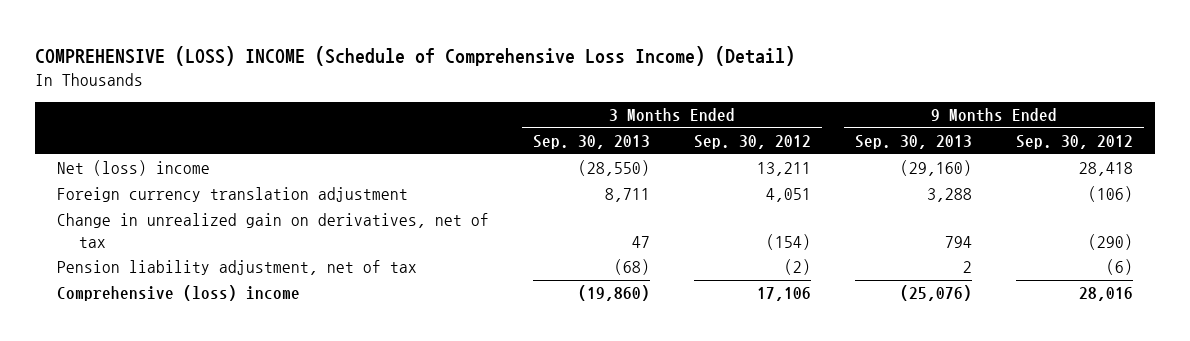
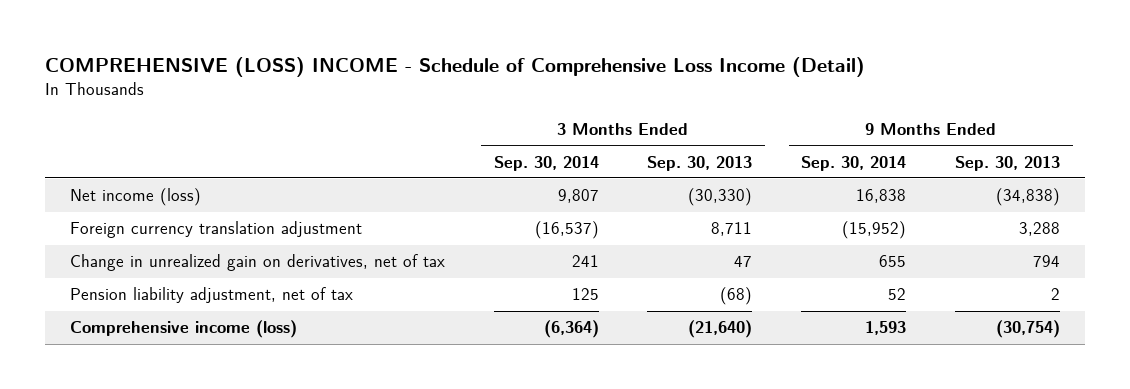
- COMPREHENSIVE (LOSS) INCOME (Schedule of Comprehensive Loss Income) (Detail)
+ COMPREHENSIVE (LOSS) INCOME - Schedule of Comprehensive Loss Income (Detail)
- | 3 Months Ended Sep. 30, 2013 | 3 Months Ended Sep. 30, 2012 | 9 Months Ended Sep. 30, 2013 | 9 Months Ended Sep. 30, 2012
+ | 3 Months Ended Sep. 30, 2014 | 3 Months Ended Sep. 30, 2013 | 9 Months Ended Sep. 30, 2014 | 9 Months Ended Sep. 30, 2013
- Net (loss) income | (28,550) | 13,211 | (29,160) | 28,418
+ Net income (loss) | 9,807 | (30,330) | 16,838 | (34,838)
- Comprehensive (loss) income | (19,860) | 17,106 | (25,076) | 28,016
+ Comprehensive income (loss) | (6,364) | (21,640) | 1,593 | (30,754)

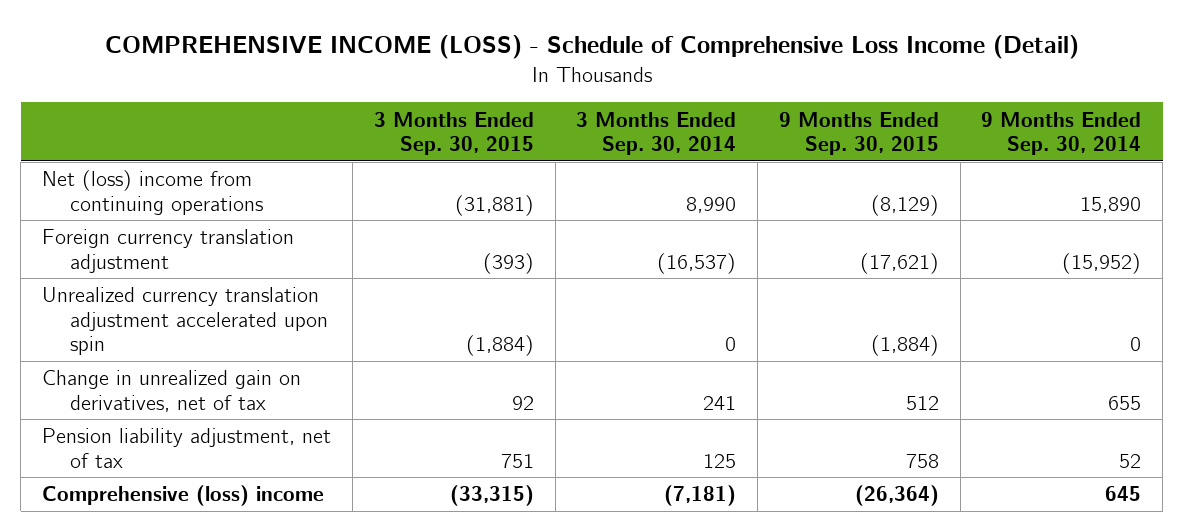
- COMPREHENSIVE (LOSS) INCOME - Schedule of Comprehensive Loss Income (Detail)
+ COMPREHENSIVE INCOME (LOSS) - Schedule of Comprehensive Loss Income (Detail)
- | 3 Months Ended Sep. 30, 2014 | 3 Months Ended Sep. 30, 2013 | 9 Months Ended Sep. 30, 2014 | 9 Months Ended Sep. 30, 2013
+ | 3 Months Ended Sep. 30, 2015 | 3 Months Ended Sep. 30, 2014 | 9 Months Ended Sep. 30, 2015 | 9 Months Ended Sep. 30, 2014
- Net income (loss) | 9,807 | (30,330) | 16,838 | (34,838)
+ Net (loss) income from continuing operations | (31,881) | 8,990 | (8,129) | 15,890
+ Unrealized currency translation adjustment accelerated upon spin | (1,884) | 0 | (1,884) | 0
- Comprehensive income (loss) | (6,364) | (21,640) | 1,593 | (30,754)
+ Comprehensive (loss) income | (33,315) | (7,181) | (26,364) | 645

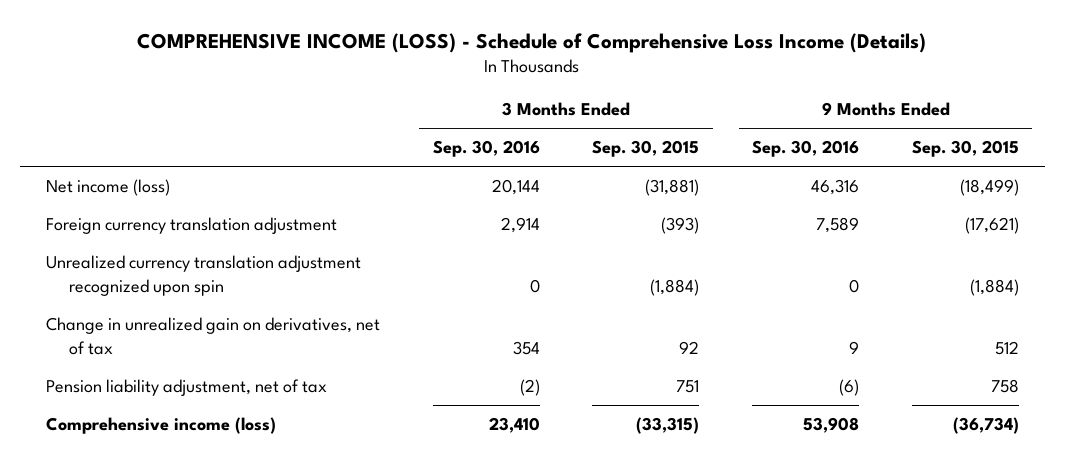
- COMPREHENSIVE INCOME (LOSS) - Schedule of Comprehensive Loss Income (Detail)
+ COMPREHENSIVE INCOME (LOSS) - Schedule of Comprehensive Loss Income (Details)
- | 3 Months Ended Sep. 30, 2015 | 3 Months Ended Sep. 30, 2014 | 9 Months Ended Sep. 30, 2015 | 9 Months Ended Sep. 30, 2014
+ | 3 Months Ended Sep. 30, 2016 | 3 Months Ended Sep. 30, 2015 | 9 Months Ended Sep. 30, 2016 | 9 Months Ended Sep. 30, 2015
- Net (loss) income from continuing operations | (31,881) | 8,990 | (8,129) | 15,890
+ Net income (loss) | 20,144 | (31,881) | 46,316 | (18,499)
- Unrealized currency translation adjustment accelerated upon spin | (1,884) | 0 | (1,884) | 0
+ Unrealized currency translation adjustment recognized upon spin | 0 | (1,884) | 0 | (1,884)
- Comprehensive (loss) income | (33,315) | (7,181) | (26,364) | 645
+ Comprehensive income (loss) | 23,410 | (33,315) | 53,908 | (36,734)

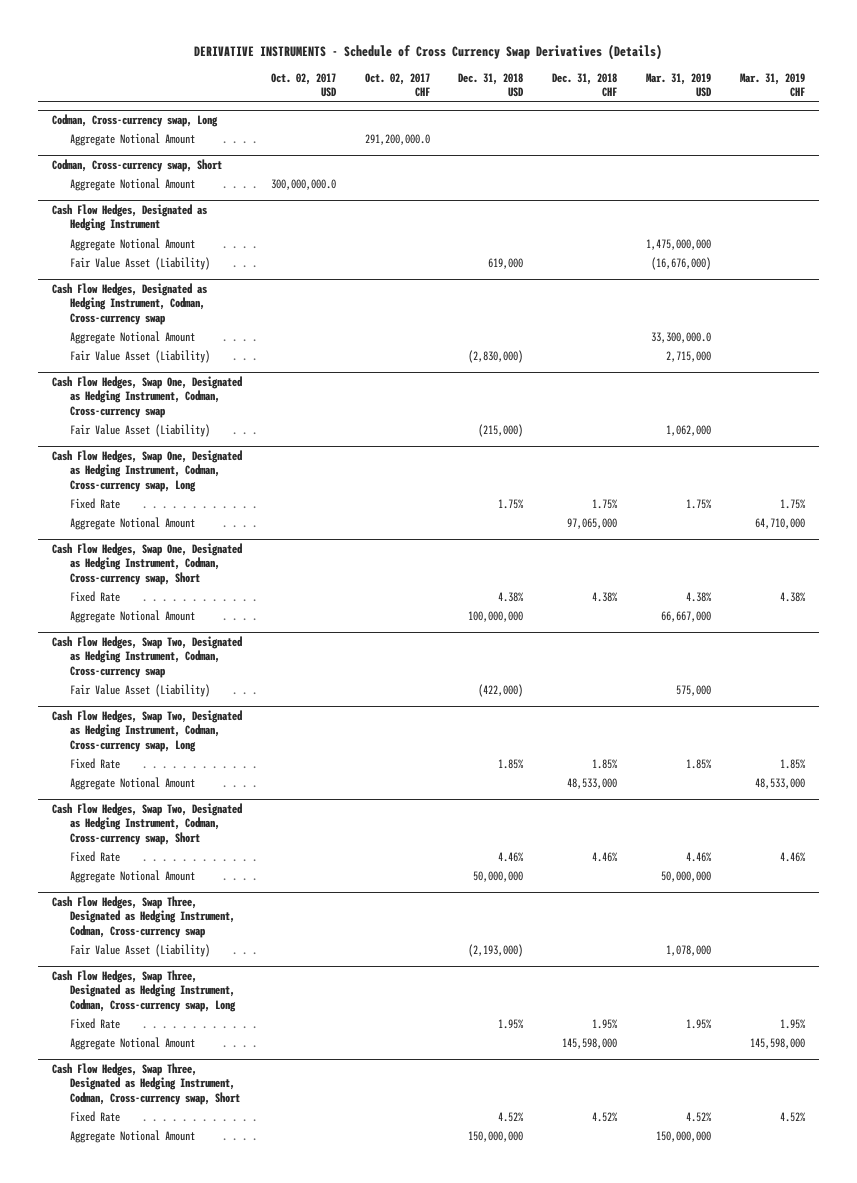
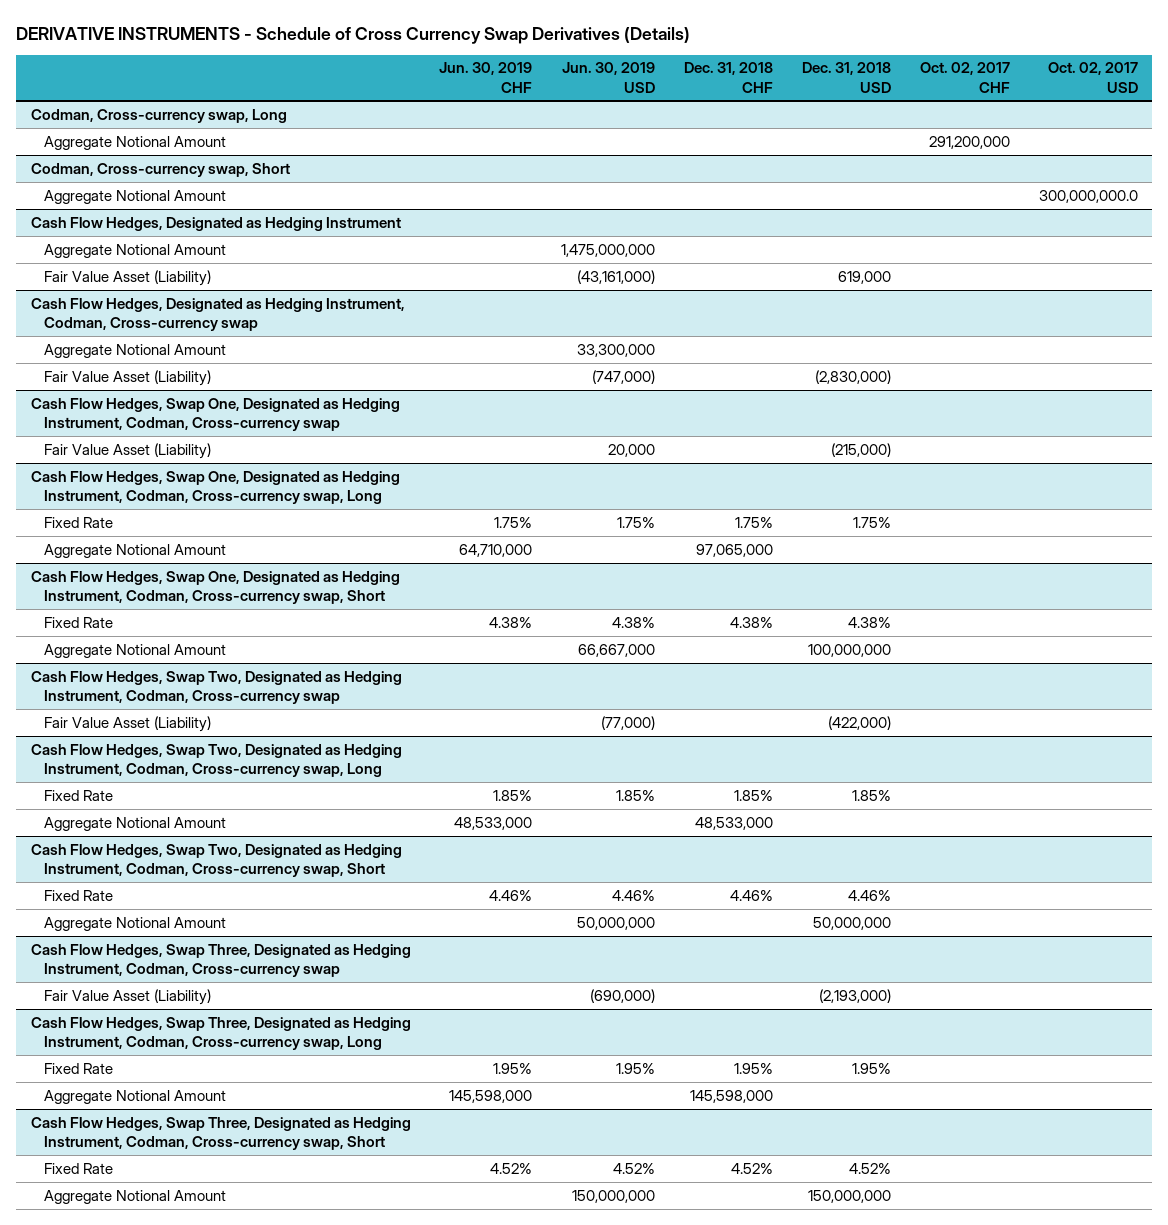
- | Oct. 02, 2017 USD | Oct. 02, 2017 CHF | Dec. 31, 2018 USD | Dec. 31, 2018 CHF | Mar. 31, 2019 USD | Mar. 31, 2019 CHF
+ | Jun. 30, 2019 CHF | Jun. 30, 2019 USD | Dec. 31, 2018 CHF | Dec. 31, 2018 USD | Oct. 02, 2017 CHF | Oct. 02, 2017 USD
@ Codman, Cross-currency swap, Long
- Aggregate Notional Amount | | 291,200,000.0 | | | |
+ Aggregate Notional Amount | | | | | 291,200,000 |

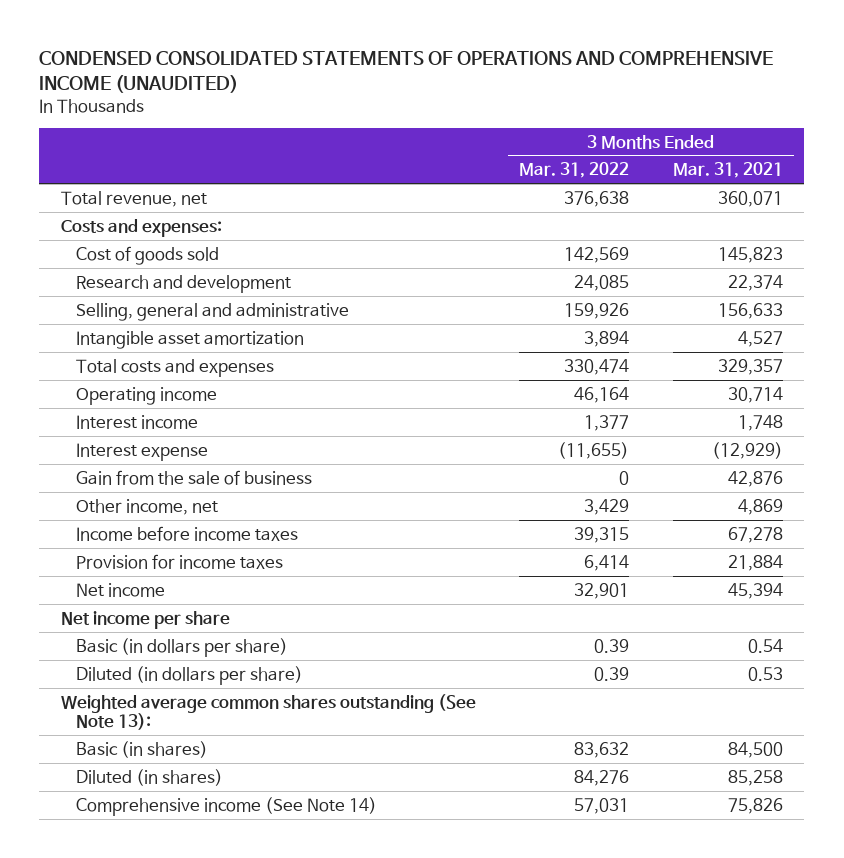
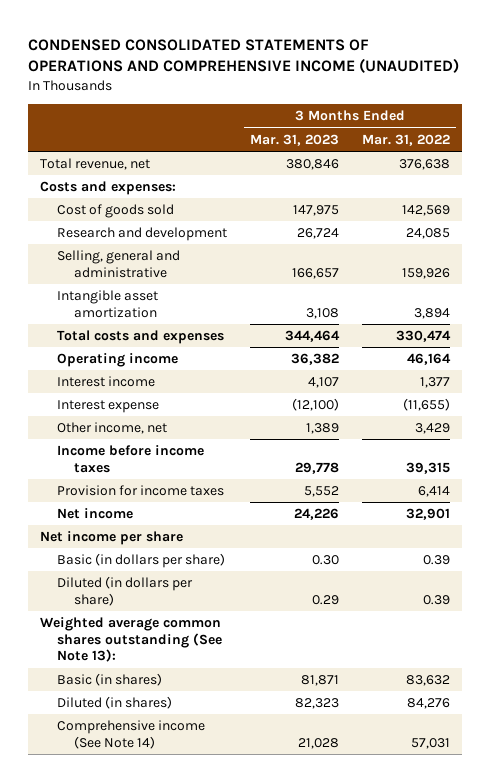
- | 3 Months Ended Mar. 31, 2022 | 3 Months Ended Mar. 31, 2021
+ | 3 Months Ended Mar. 31, 2023 | 3 Months Ended Mar. 31, 2022
- Gain from the sale of business | 0 | 42,876

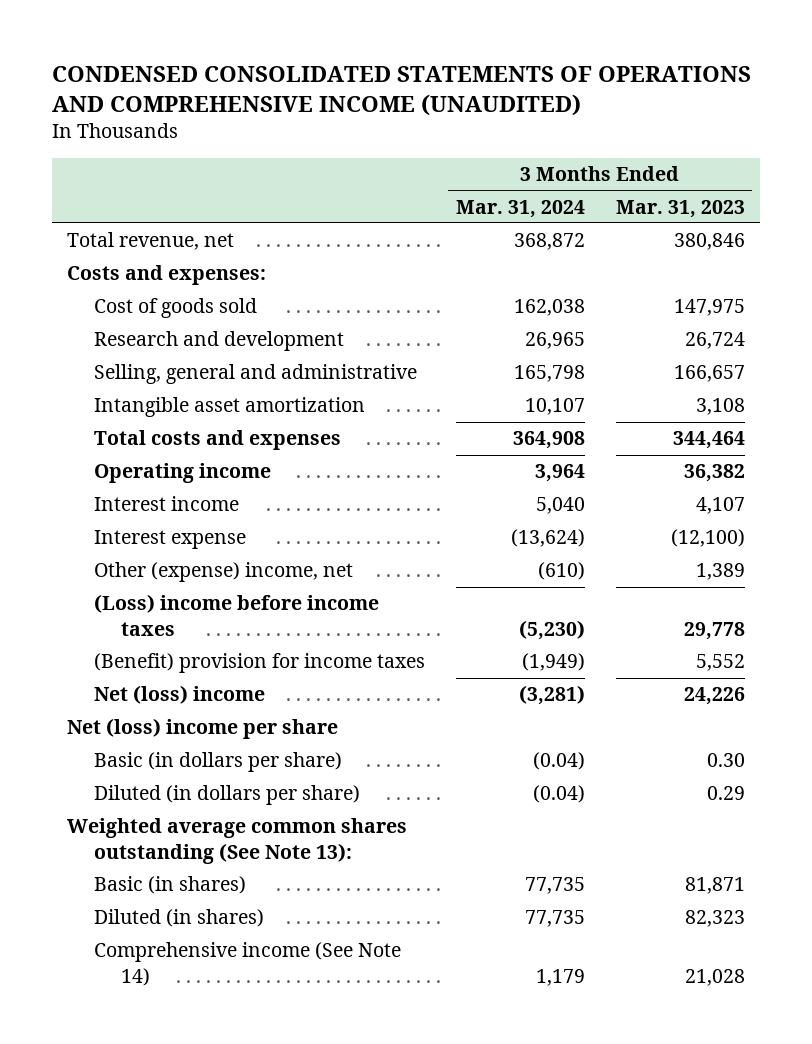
- | 3 Months Ended Mar. 31, 2023 | 3 Months Ended Mar. 31, 2022
+ | 3 Months Ended Mar. 31, 2024 | 3 Months Ended Mar. 31, 2023
- Other income, net | 1,389 | 3,429
- Income before income taxes | 29,778 | 39,315
- Provision for income taxes | 5,552 | 6,414
- Net income | 24,226 | 32,901
- Net income per share
+ Other (expense) income, net | (610) | 1,389
+ (Loss) income before income taxes | (5,230) | 29,778
+ (Benefit) provision for income taxes | (1,949) | 5,552
+ Net (loss) income | (3,281) | 24,226
+ Net (loss) income per share

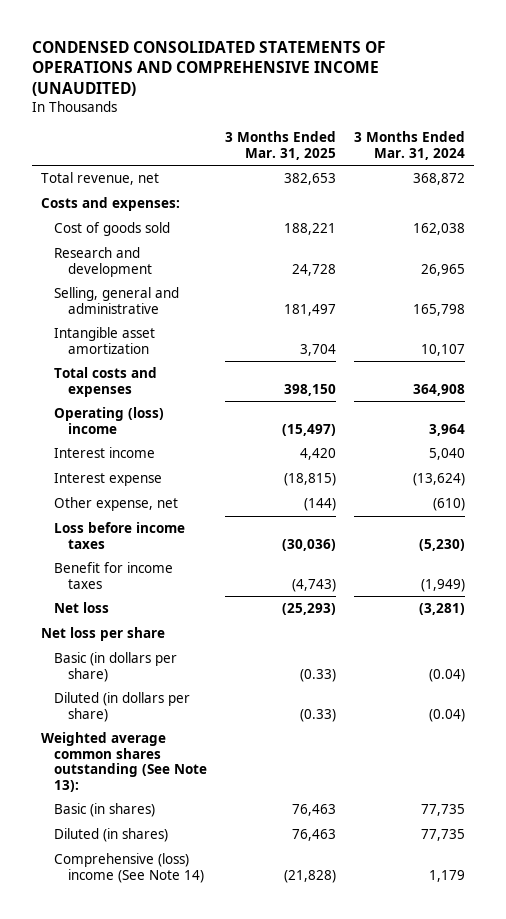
- | 3 Months Ended Mar. 31, 2024 | 3 Months Ended Mar. 31, 2023
+ | 3 Months Ended Mar. 31, 2025 | 3 Months Ended Mar. 31, 2024
- Operating income | 3,964 | 36,382
+ Operating (loss) income | (15,497) | 3,964
- Other (expense) income, net | (610) | 1,389
- (Loss) income before income taxes | (5,230) | 29,778
- (Benefit) provision for income taxes | (1,949) | 5,552
- Net (loss) income | (3,281) | 24,226
- Net (loss) income per share
+ Other expense, net | (144) | (610)
+ Loss before income taxes | (30,036) | (5,230)
+ Benefit for income taxes | (4,743) | (1,949)
+ Net loss | (25,293) | (3,281)
+ Net loss per share
- Comprehensive income (See Note 14) | 1,179 | 21,028
+ Comprehensive (loss) income (See Note 14) | (21,828) | 1,179

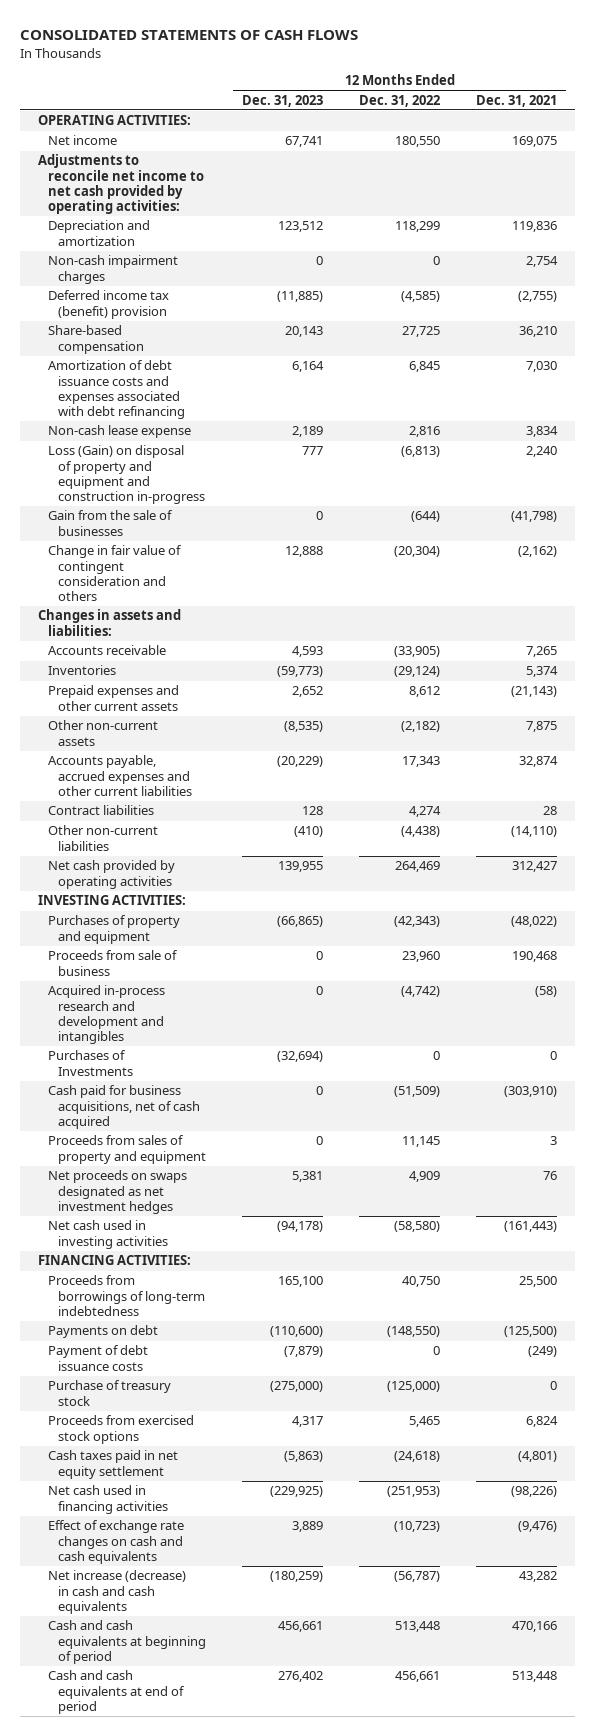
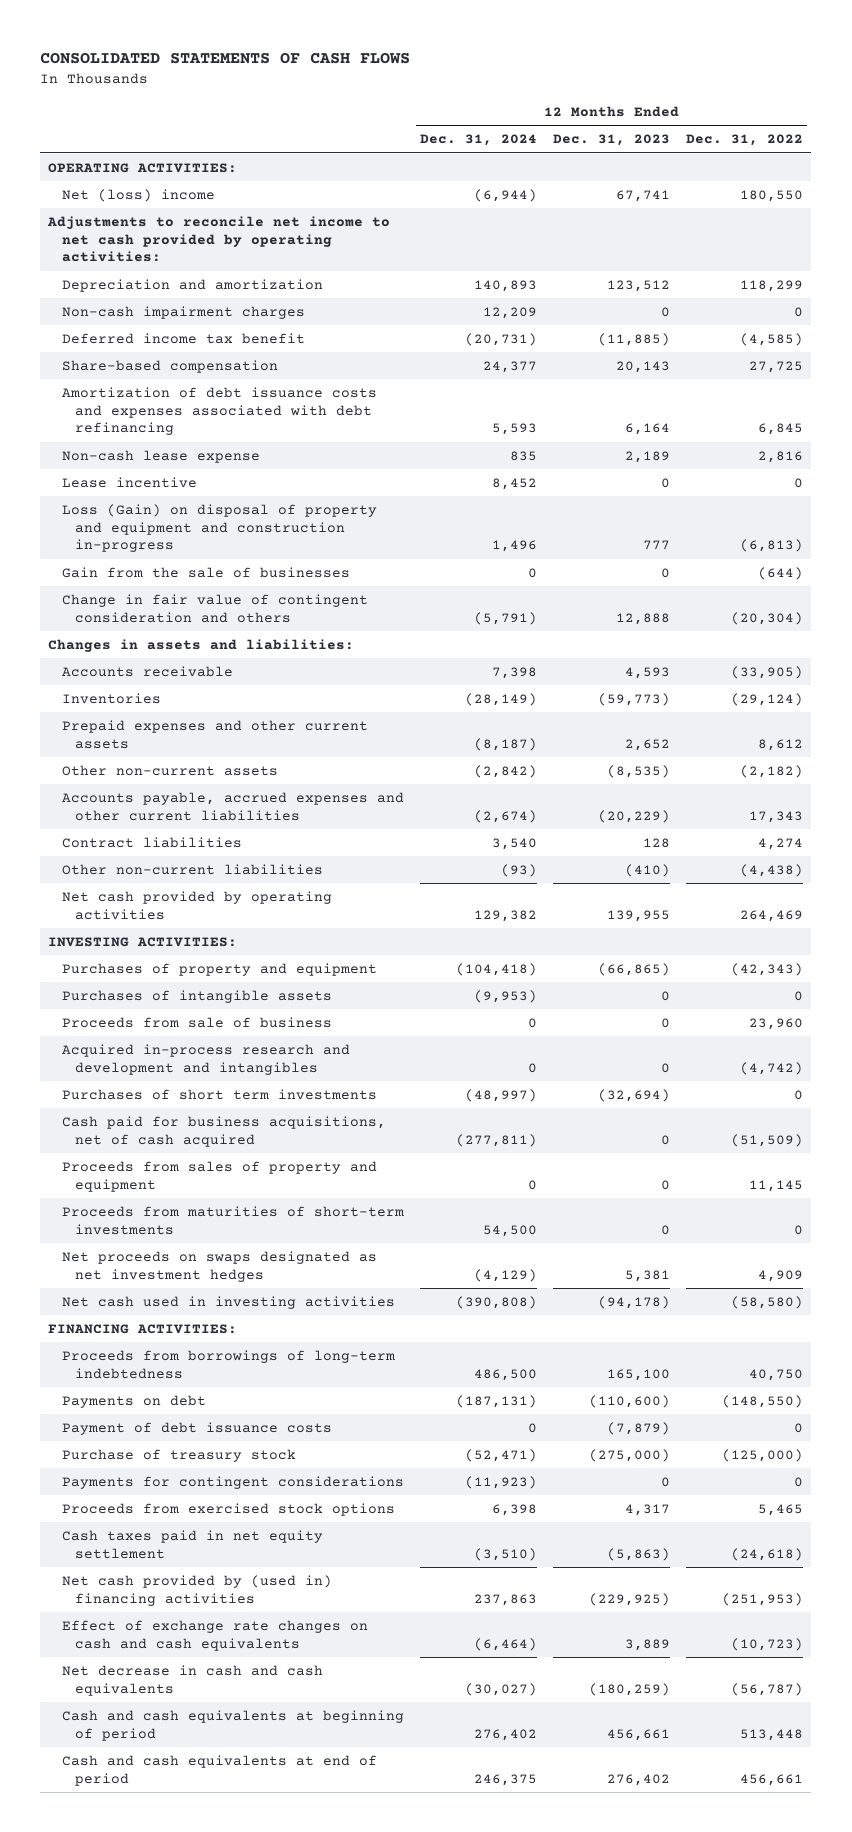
- | 12 Months Ended Dec. 31, 2023 | 12 Months Ended Dec. 31, 2022 | 12 Months Ended Dec. 31, 2021
+ | 12 Months Ended Dec. 31, 2024 | 12 Months Ended Dec. 31, 2023 | 12 Months Ended Dec. 31, 2022
- Net income | 67,741 | 180,550 | 169,075
+ Net (loss) income | (6,944) | 67,741 | 180,550
- Deferred income tax (benefit) provision | (11,885) | (4,585) | (2,755)
+ Deferred income tax benefit | (20,731) | (11,885) | (4,585)
+ Lease incentive | 8,452 | 0 | 0
+ Purchases of intangible assets | (9,953) | 0 | 0
- Purchases of Investments | (32,694) | 0 | 0
+ Purchases of short term investments | (48,997) | (32,694) | 0
+ Proceeds from maturities of short-term investments | 54,500 | 0 | 0
+ Payments for contingent considerations | (11,923) | 0 | 0
- Net cash used in financing activities | (229,925) | (251,953) | (98,226)
+ Net cash provided by (used in) financing activities | 237,863 | (229,925) | (251,953)
- Net increase (decrease) in cash and cash equivalents | (180,259) | (56,787) | 43,282
+ Net decrease in cash and cash equivalents | (30,027) | (180,259) | (56,787)

